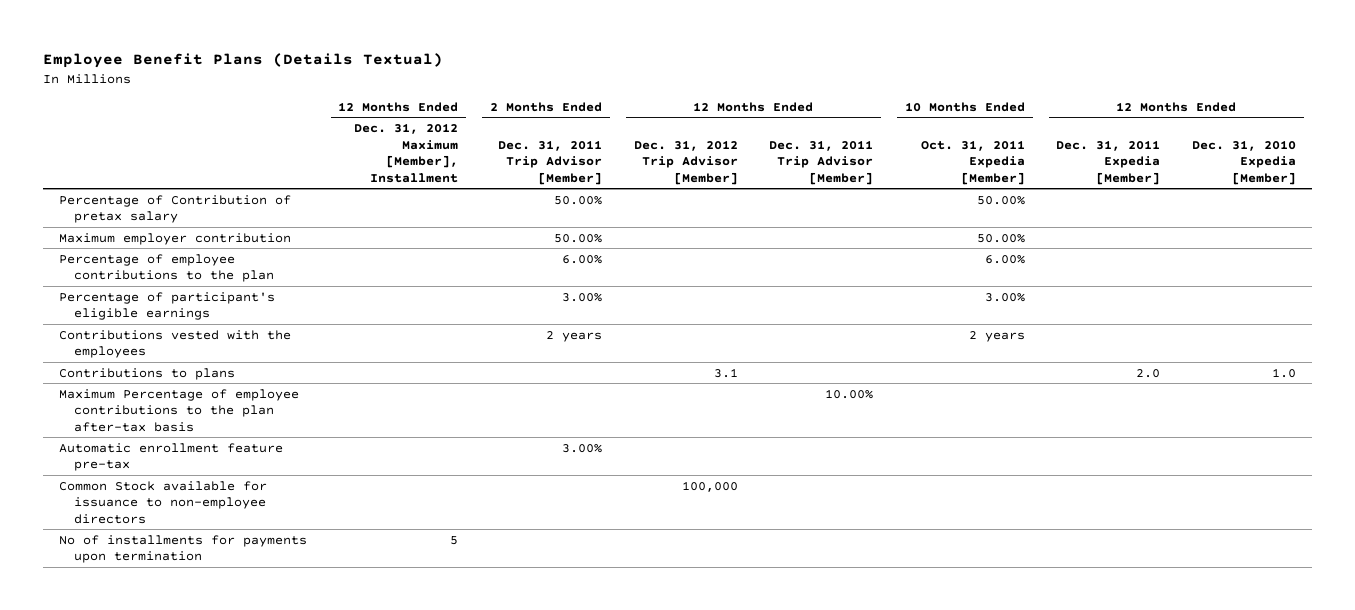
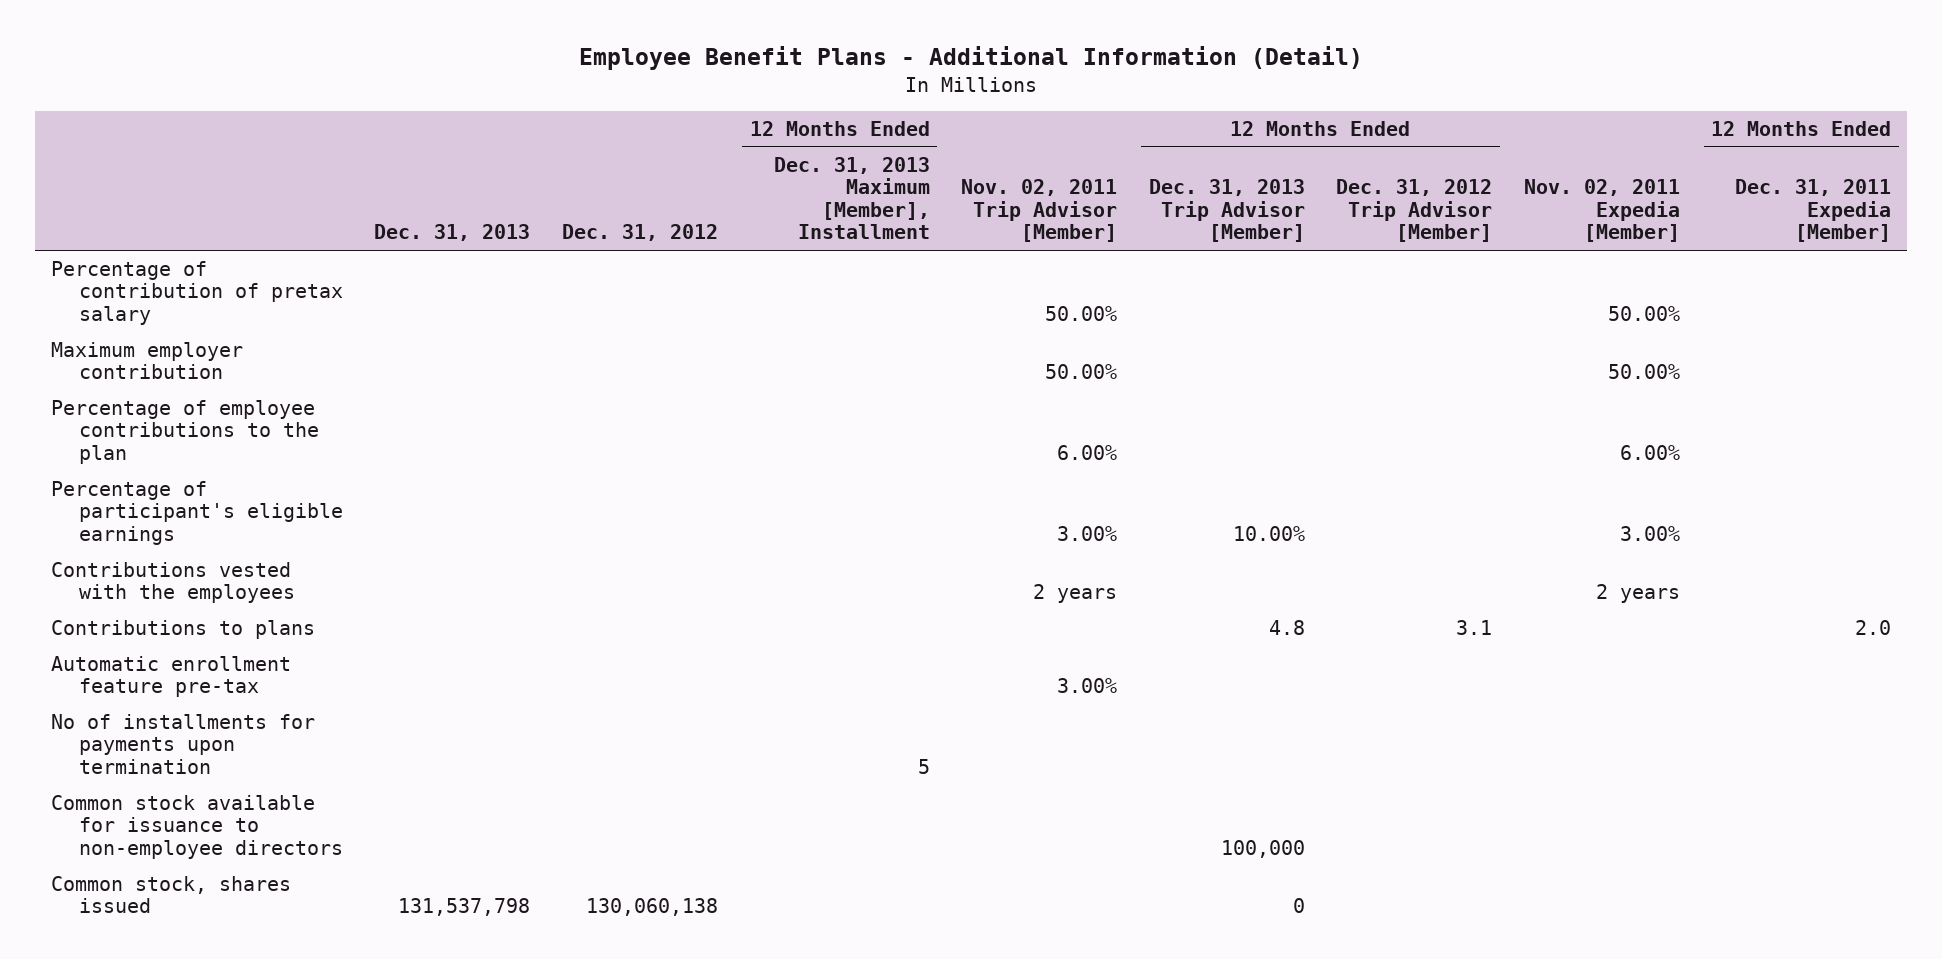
- Employee Benefit Plans (Details Textual)
+ Employee Benefit Plans - Additional Information (Detail)
- | 12 Months Ended Dec. 31, 2012 Maximum [Member], Installment | 2 Months Ended Dec. 31, 2011 Trip Advisor [Member] | 12 Months Ended Dec. 31, 2012 Trip Advisor [Member] | 12 Months Ended Dec. 31, 2011 Trip Advisor [Member] | 10 Months Ended Oct. 31, 2011 Expedia [Member] | 12 Months Ended Dec. 31, 2011 Expedia [Member] | 12 Months Ended Dec. 31, 2010 Expedia [Member]
+ | Dec. 31, 2013 | Dec. 31, 2012 | 12 Months Ended Dec. 31, 2013 Maximum [Member], Installment | Nov. 02, 2011 Trip Advisor [Member] | 12 Months Ended Dec. 31, 2013 Trip Advisor [Member] | 12 Months Ended Dec. 31, 2012 Trip Advisor [Member] | Nov. 02, 2011 Expedia [Member] | 12 Months Ended Dec. 31, 2011 Expedia [Member]
- Percentage of Contribution of pretax salary | | 50.00% | | | 50.00% | |
+ Percentage of contribution of pretax salary | | | | 50.00% | | | 50.00% |
- Maximum Percentage of employee contributions to the plan after-tax basis | | | | 10.00% | | |
- Common Stock available for issuance to non-employee directors | | | 100,000 | | | |
+ Common stock available for issuance to non-employee directors | | | | | 100,000 | | |
+ Common stock, shares issued | 131,537,798 | 130,060,138 | | | 0 | | |

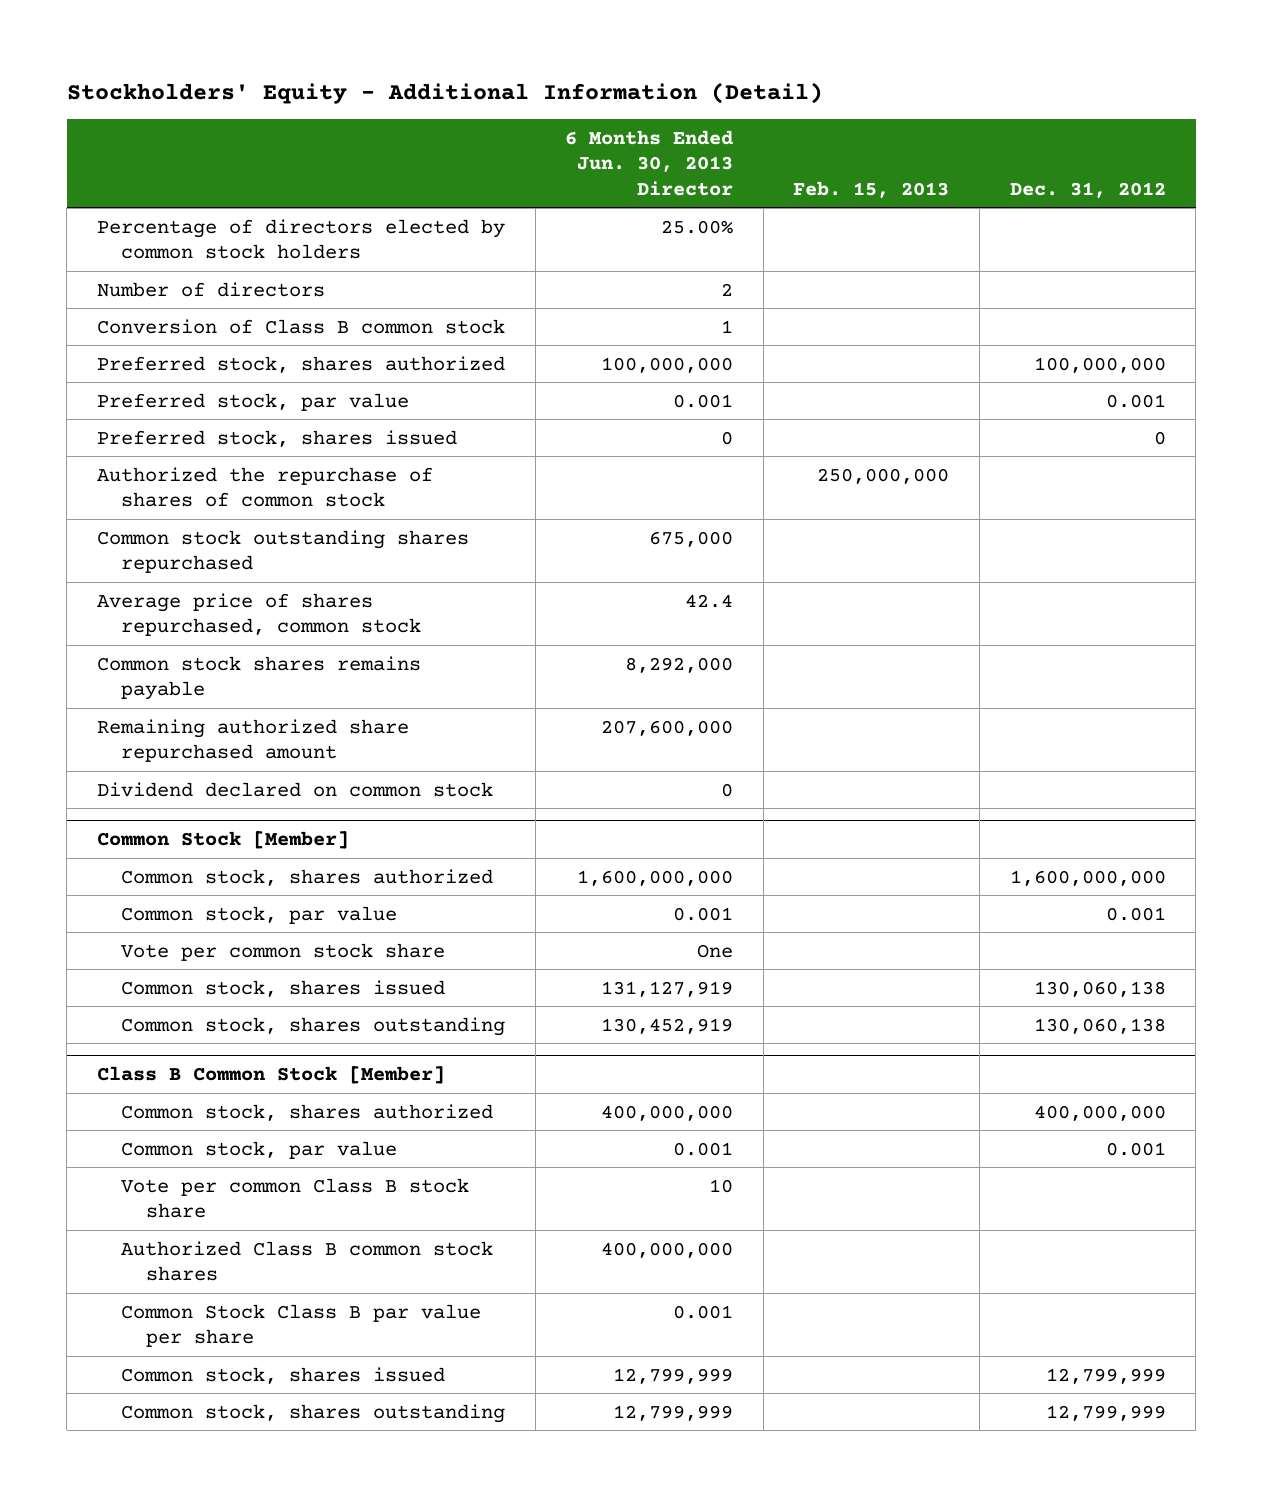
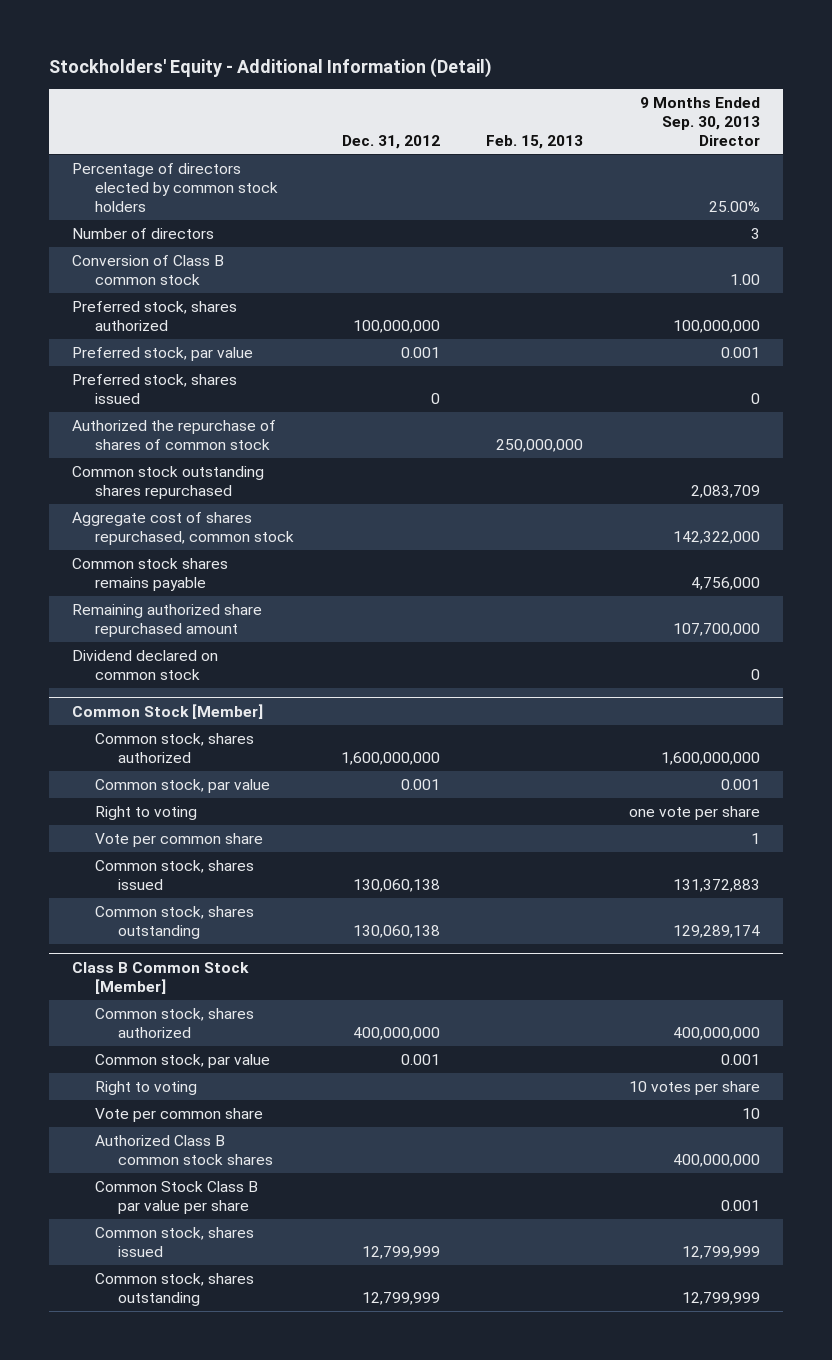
- | 6 Months Ended Jun. 30, 2013 Director | Feb. 15, 2013 | Dec. 31, 2012
+ | Dec. 31, 2012 | Feb. 15, 2013 | 9 Months Ended Sep. 30, 2013 Director
- Average price of shares repurchased, common stock | 42.4 | |
+ Aggregate cost of shares repurchased, common stock | | | 142,322,000
@ Common Stock [Member]
- Vote per common stock share | One | |
+ Right to voting | | | one vote per share
+ Vote per common share | | | 1
@ Class B Common Stock [Member]
- Vote per common Class B stock share | 10 | |
+ Right to voting | | | 10 votes per share
+ Vote per common share | | | 10

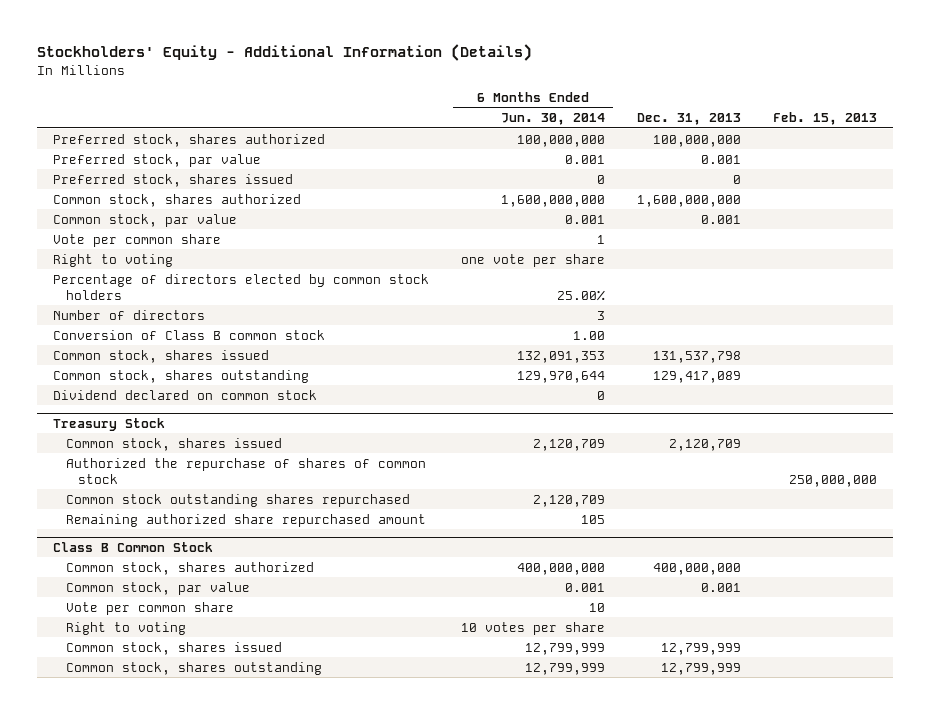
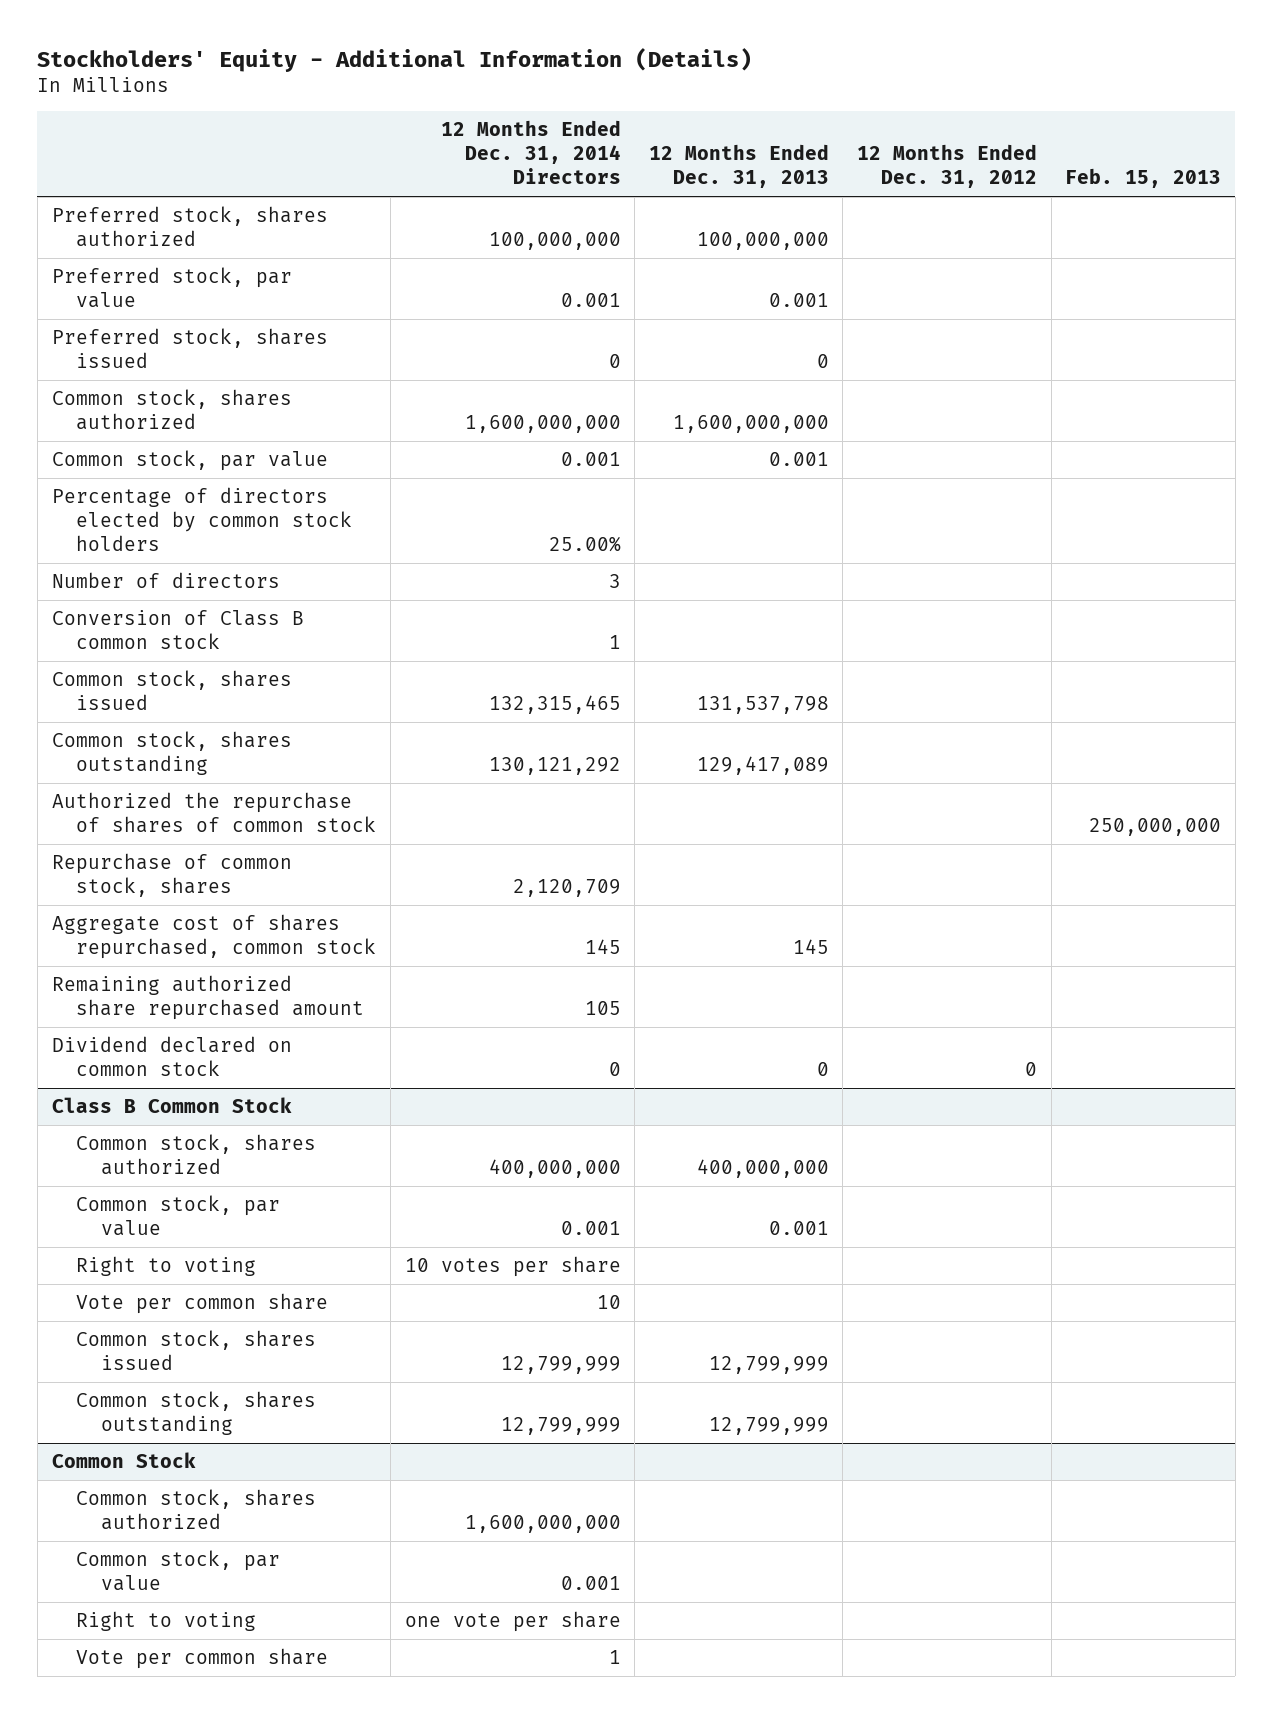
- | 6 Months Ended Jun. 30, 2014 | Dec. 31, 2013 | Feb. 15, 2013
+ | 12 Months Ended Dec. 31, 2014 Directors | 12 Months Ended Dec. 31, 2013 | 12 Months Ended Dec. 31, 2012 | Feb. 15, 2013
- Vote per common share | 1 | |
- Right to voting | one vote per share | |
+ Authorized the repurchase of shares of common stock | | | | 250,000,000
+ Repurchase of common stock, shares | 2,120,709 | | |
+ Aggregate cost of shares repurchased, common stock | 145 | 145 | |
+ Remaining authorized share repurchased amount | 105 | | |
- Treasury Stock
- Common stock, shares issued | 2,120,709 | 2,120,709 |
- Authorized the repurchase of shares of common stock | | | 250,000,000
- Common stock outstanding shares repurchased | 2,120,709 | |
- Remaining authorized share repurchased amount | 105 | |
@ Class B Common Stock
moved down: Vote per common share | 10 | | |
+ Common Stock
+ Common stock, shares authorized | 1,600,000,000 | | |
+ Common stock, par value | 0.001 | | |
+ Right to voting | one vote per share | | |
+ Vote per common share | 1 | | |

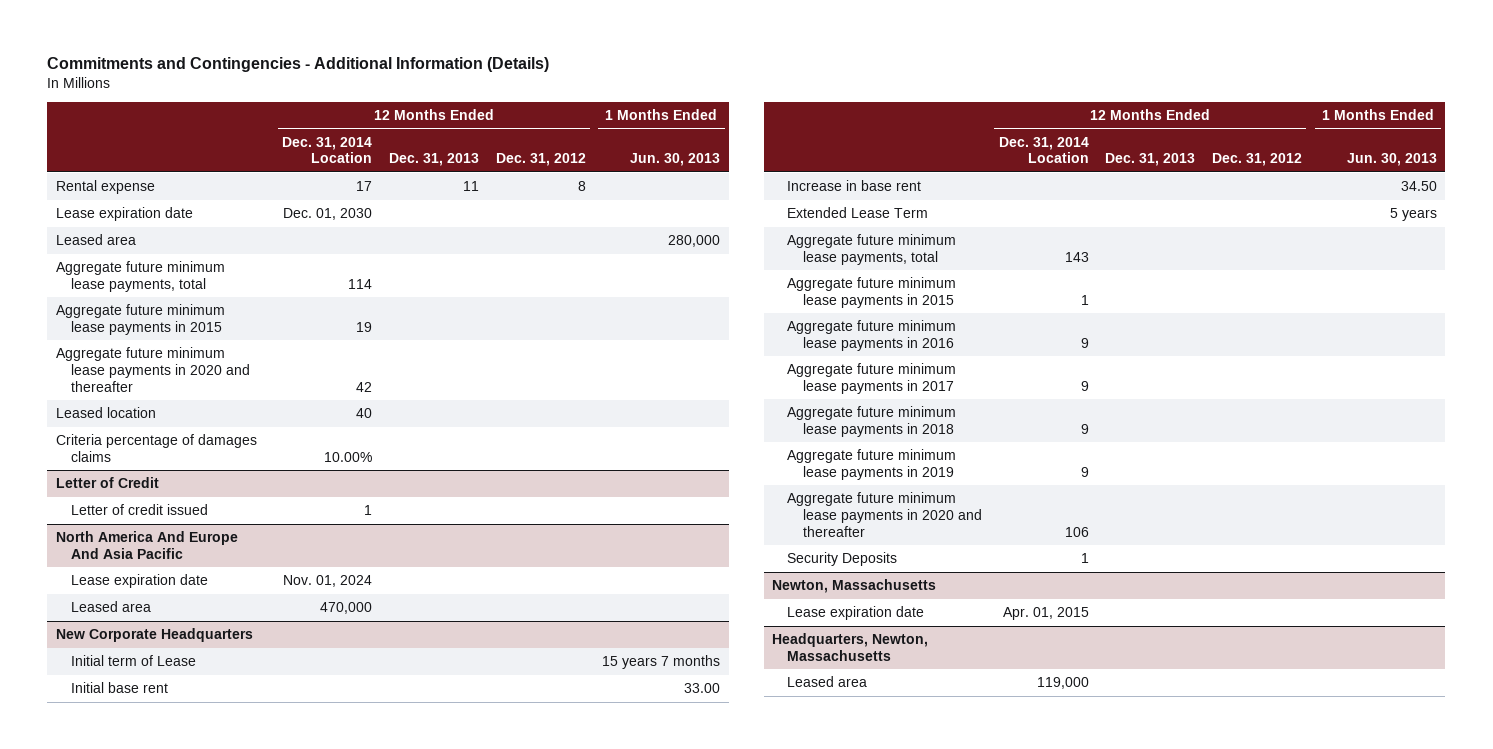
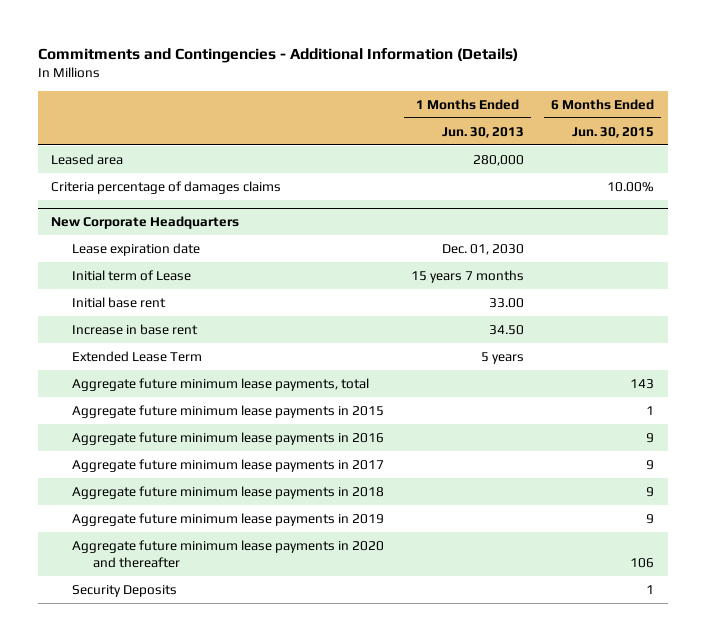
- | 12 Months Ended Dec. 31, 2014 Location | 12 Months Ended Dec. 31, 2013 | 12 Months Ended Dec. 31, 2012 | 1 Months Ended Jun. 30, 2013
+ | 1 Months Ended Jun. 30, 2013 | 6 Months Ended Jun. 30, 2015
- Rental expense | 17 | 11 | 8 |
- Lease expiration date | Dec. 01, 2030 | | |
- Aggregate future minimum lease payments, total | 114 | | |
- Aggregate future minimum lease payments in 2015 | 19 | | |
- Aggregate future minimum lease payments in 2020 and thereafter | 42 | | |
- Leased location | 40 | | |
- Letter of Credit
- Letter of credit issued | 1 | | |
- North America And Europe And Asia Pacific
- Lease expiration date | Nov. 01, 2024 | | |
- Leased area | 470,000 | | |
@ New Corporate Headquarters
+ Lease expiration date | Dec. 01, 2030 |
- Newton, Massachusetts
- Lease expiration date | Apr. 01, 2015 | | |
- Headquarters, Newton, Massachusetts
- Leased area | 119,000 | | |

